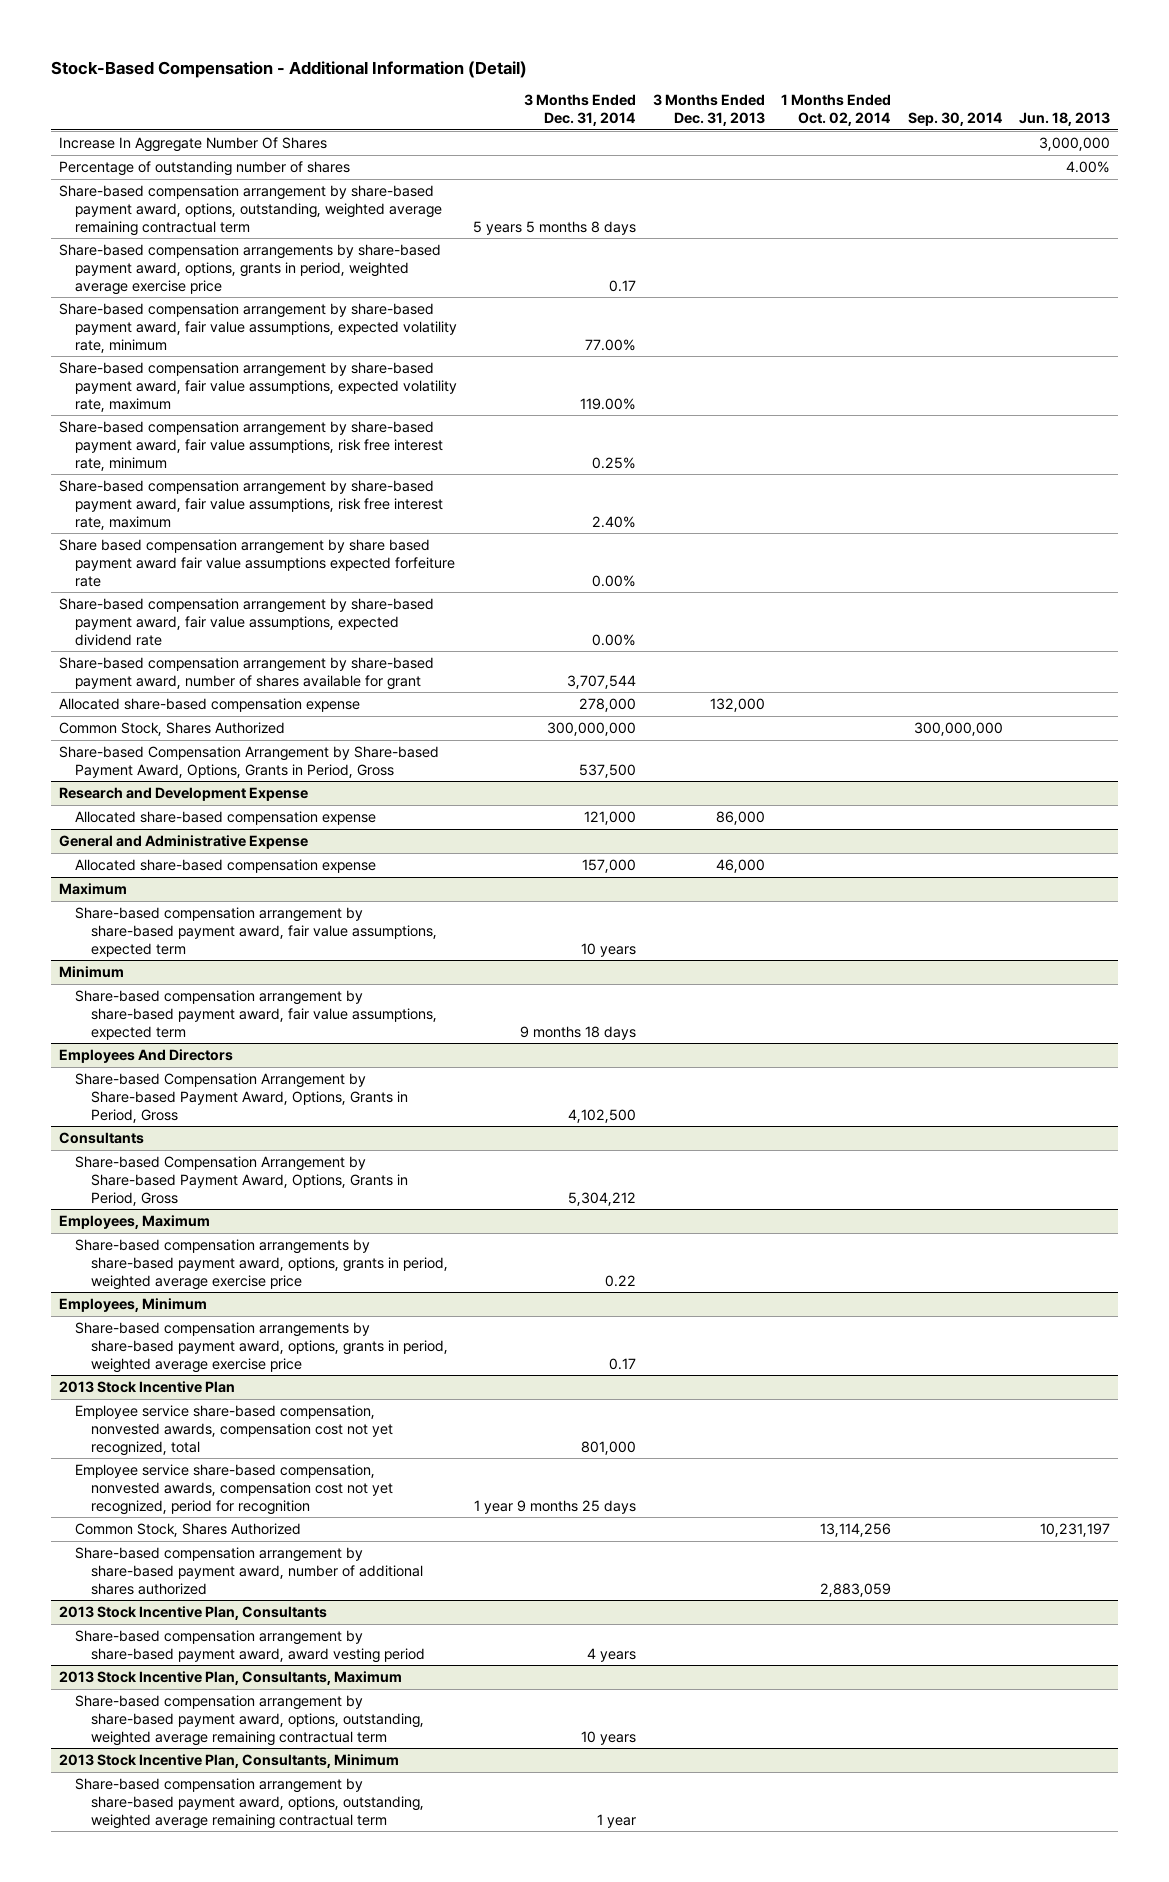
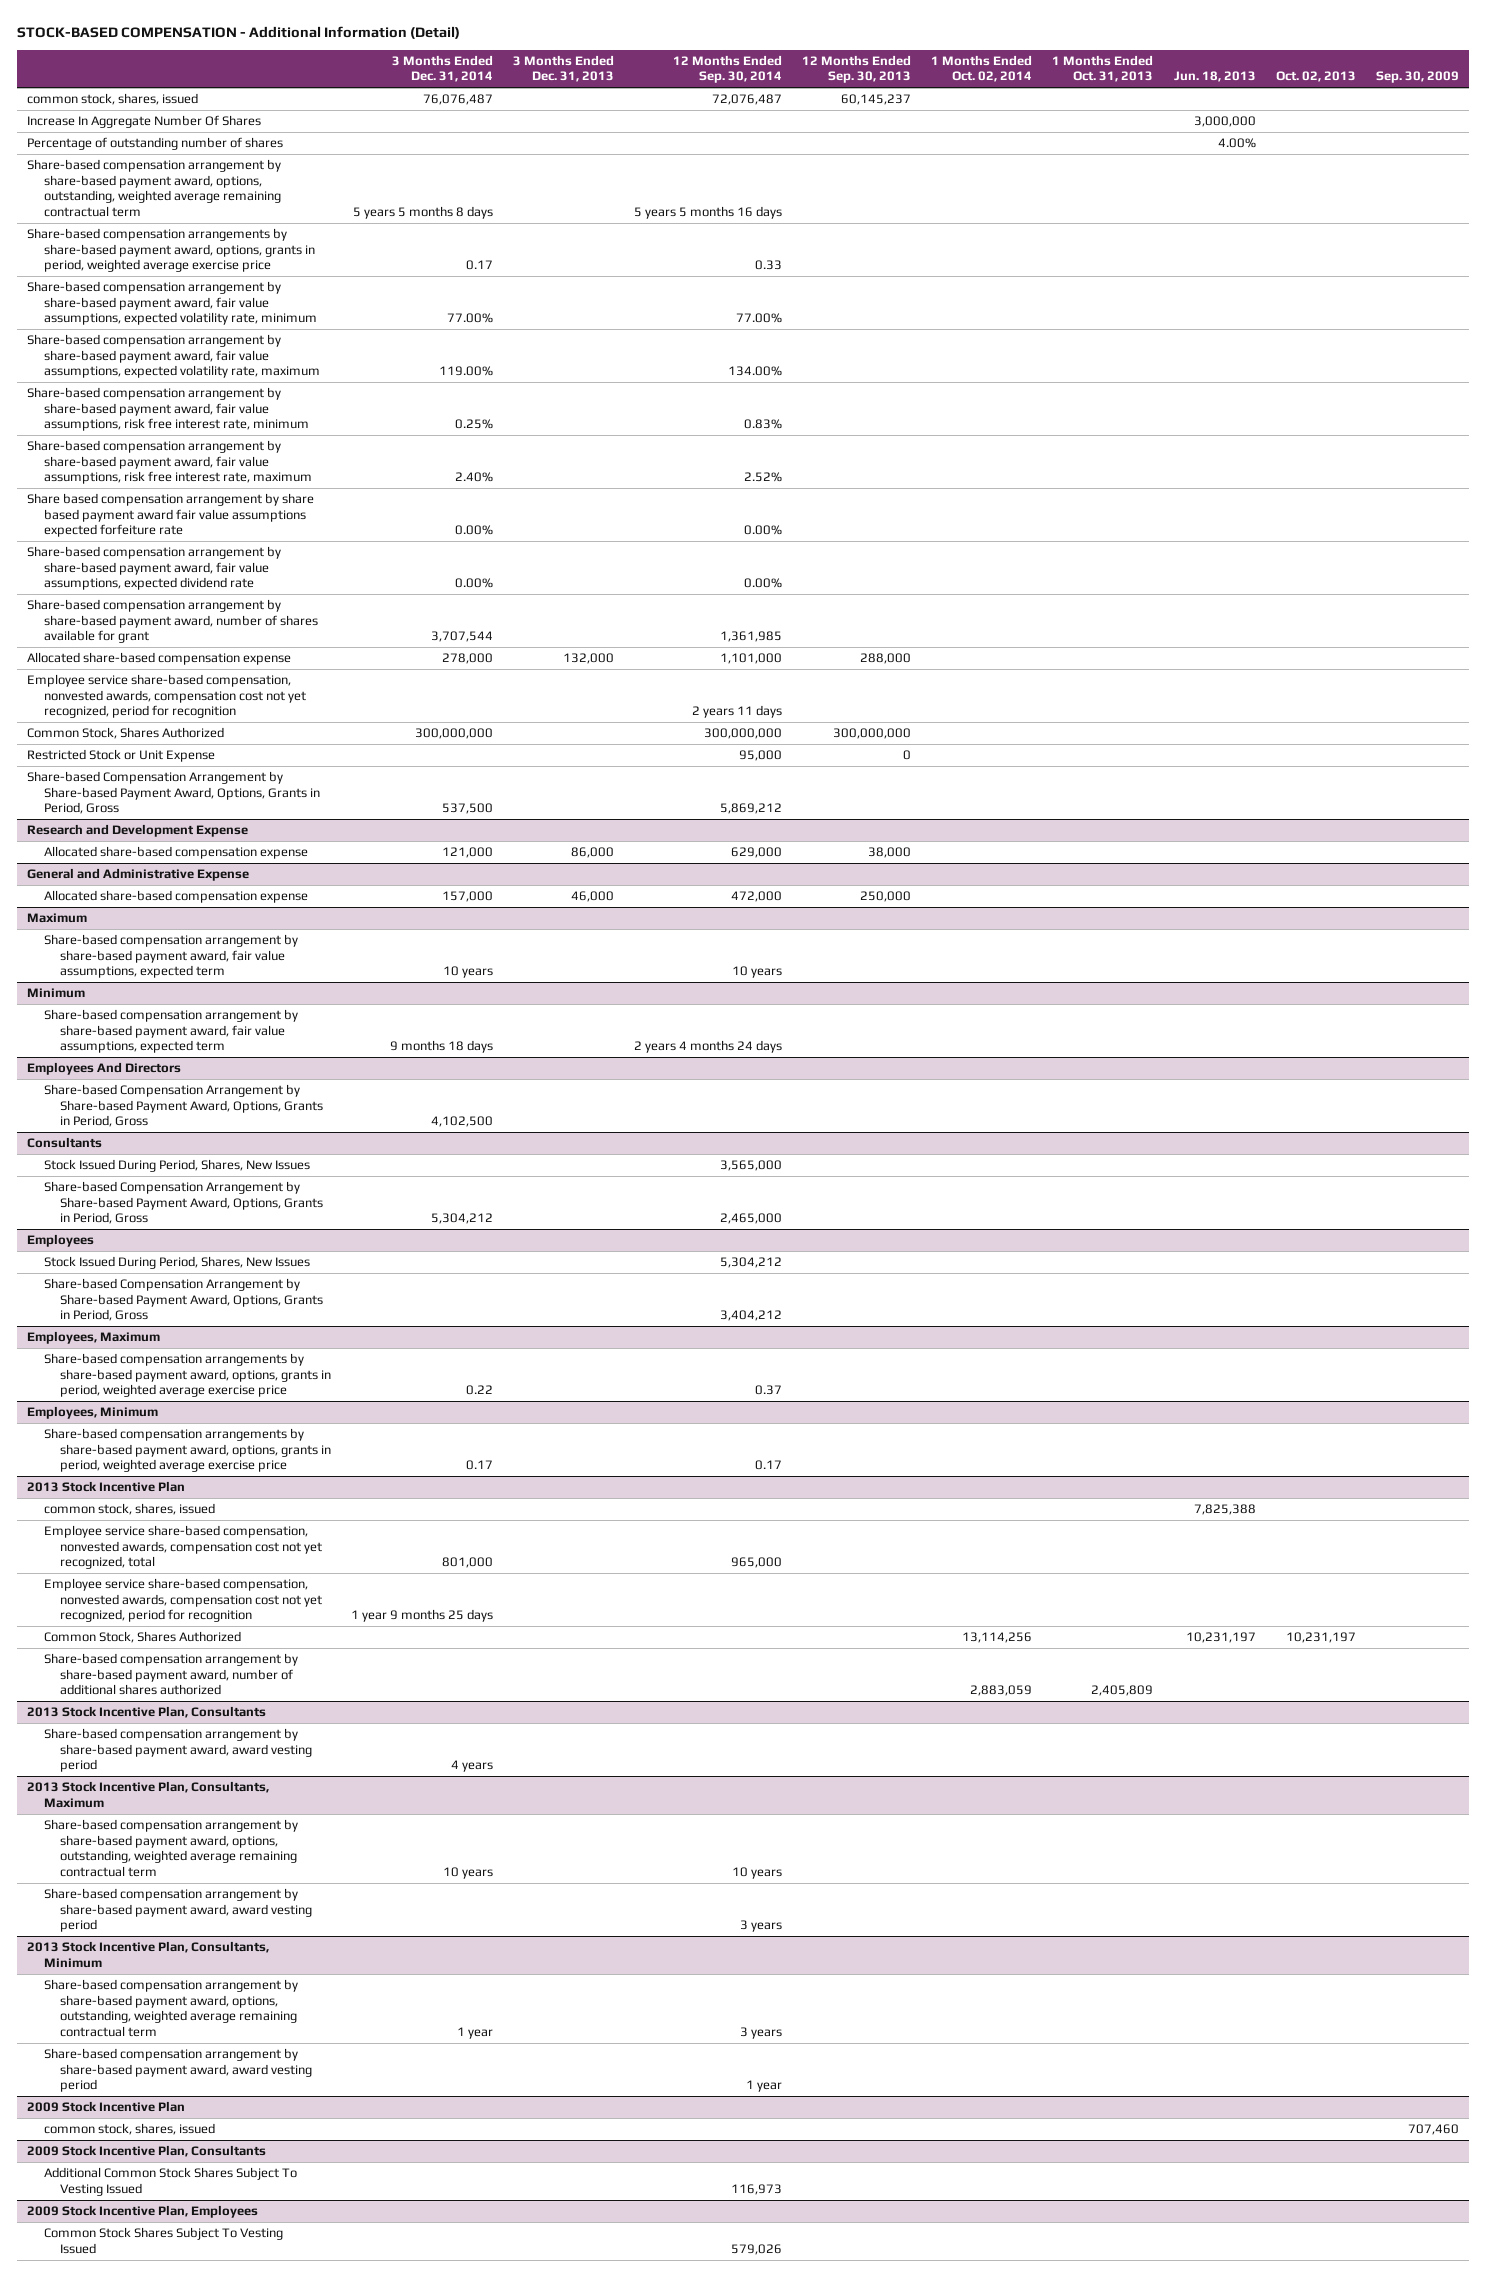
- Stock-Based Compensation - Additional Information (Detail)
+ STOCK-BASED COMPENSATION - Additional Information (Detail)
- | 3 Months Ended Dec. 31, 2014 | 3 Months Ended Dec. 31, 2013 | 1 Months Ended Oct. 02, 2014 | Sep. 30, 2014 | Jun. 18, 2013
+ | 3 Months Ended Dec. 31, 2014 | 3 Months Ended Dec. 31, 2013 | 12 Months Ended Sep. 30, 2014 | 12 Months Ended Sep. 30, 2013 | 1 Months Ended Oct. 02, 2014 | 1 Months Ended Oct. 31, 2013 | Jun. 18, 2013 | Oct. 02, 2013 | Sep. 30, 2009
+ common stock, shares, issued | 76,076,487 | | 72,076,487 | 60,145,237 | | | | |
+ Employee service share-based compensation, nonvested awards, compensation cost not yet recognized, period for recognition | | | 2 years 11 days | | | | | |
+ Restricted Stock or Unit Expense | | | 95,000 | 0 | | | | |
@ Consultants
+ Stock Issued During Period, Shares, New Issues | | | 3,565,000 | | | | | |
+ Employees
+ Stock Issued During Period, Shares, New Issues | | | 5,304,212 | | | | | |
+ Share-based Compensation Arrangement by Share-based Payment Award, Options, Grants in Period, Gross | | | 3,404,212 | | | | | |
@ 2013 Stock Incentive Plan
+ common stock, shares, issued | | | | | | | 7,825,388 | |
@ 2013 Stock Incentive Plan, Consultants, Maximum
+ Share-based compensation arrangement by share-based payment award, award vesting period | | | 3 years | | | | | |
@ 2013 Stock Incentive Plan, Consultants, Minimum
+ Share-based compensation arrangement by share-based payment award, award vesting period | | | 1 year | | | | | |
+ 2009 Stock Incentive Plan
+ common stock, shares, issued | | | | | | | | | 707,460
+ 2009 Stock Incentive Plan, Consultants
+ Additional Common Stock Shares Subject To Vesting Issued | | | 116,973 | | | | | |
+ 2009 Stock Incentive Plan, Employees
+ Common Stock Shares Subject To Vesting Issued | | | 579,026 | | | | | |

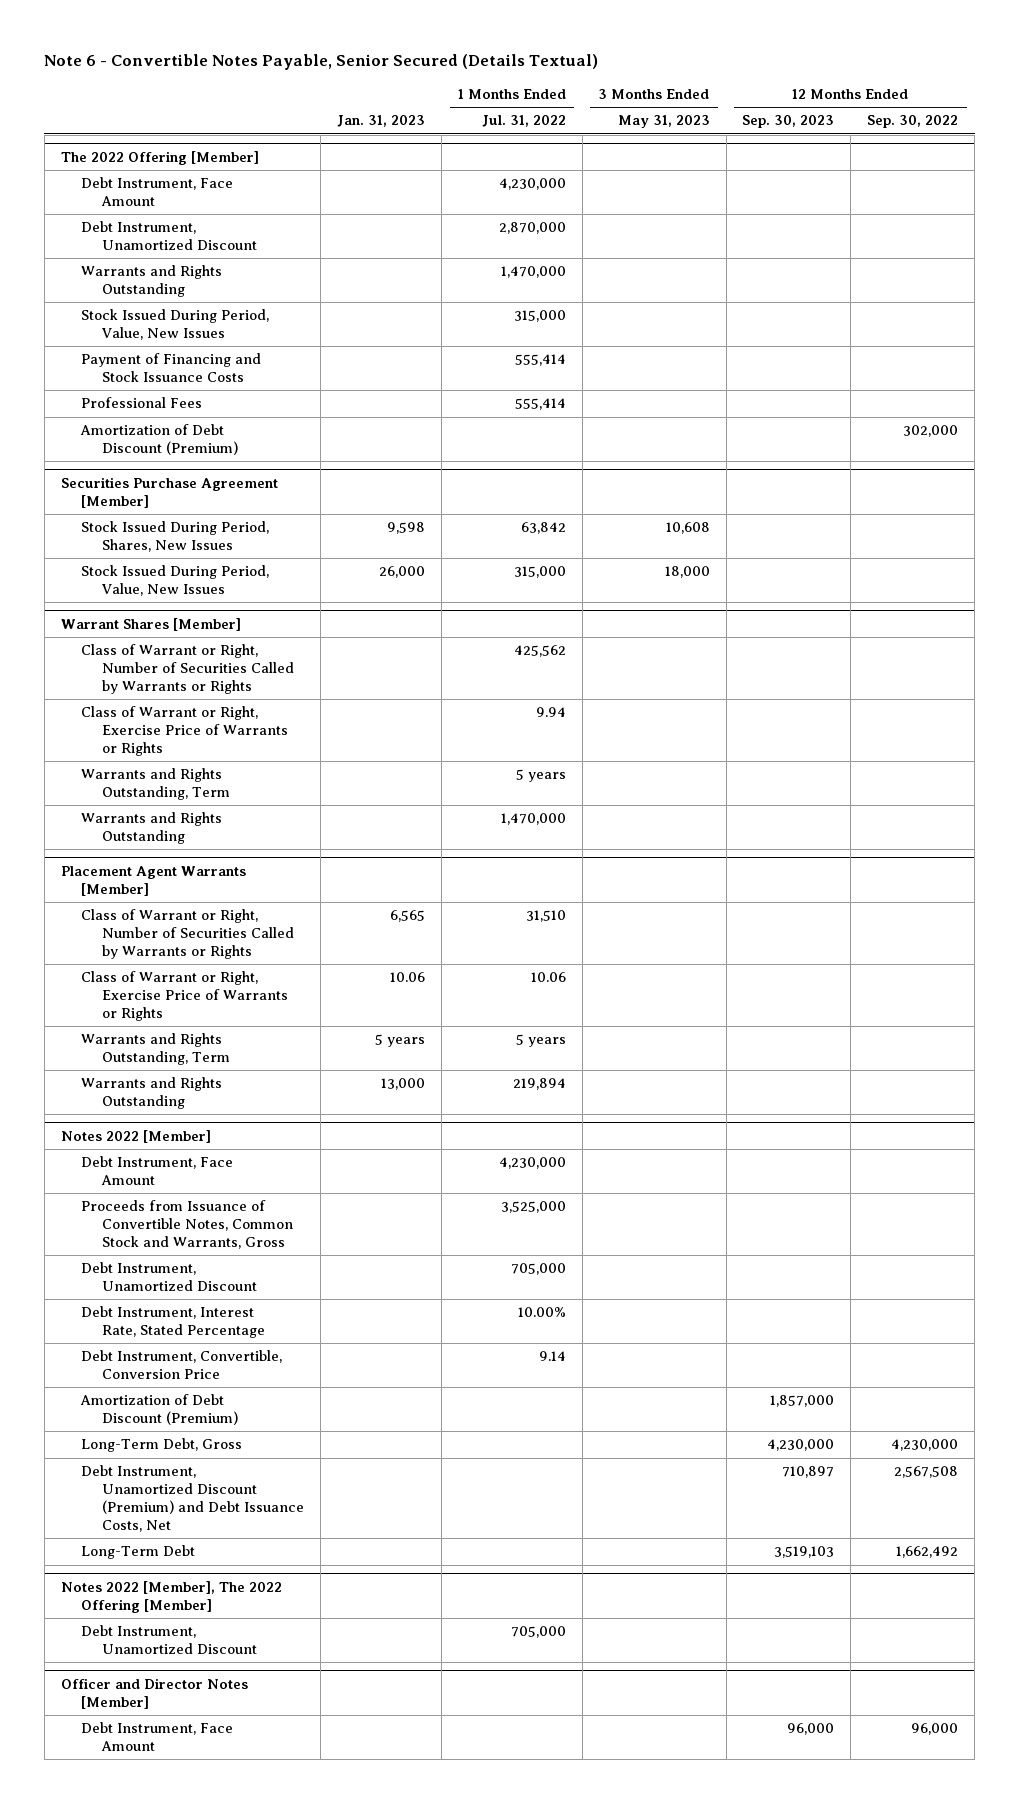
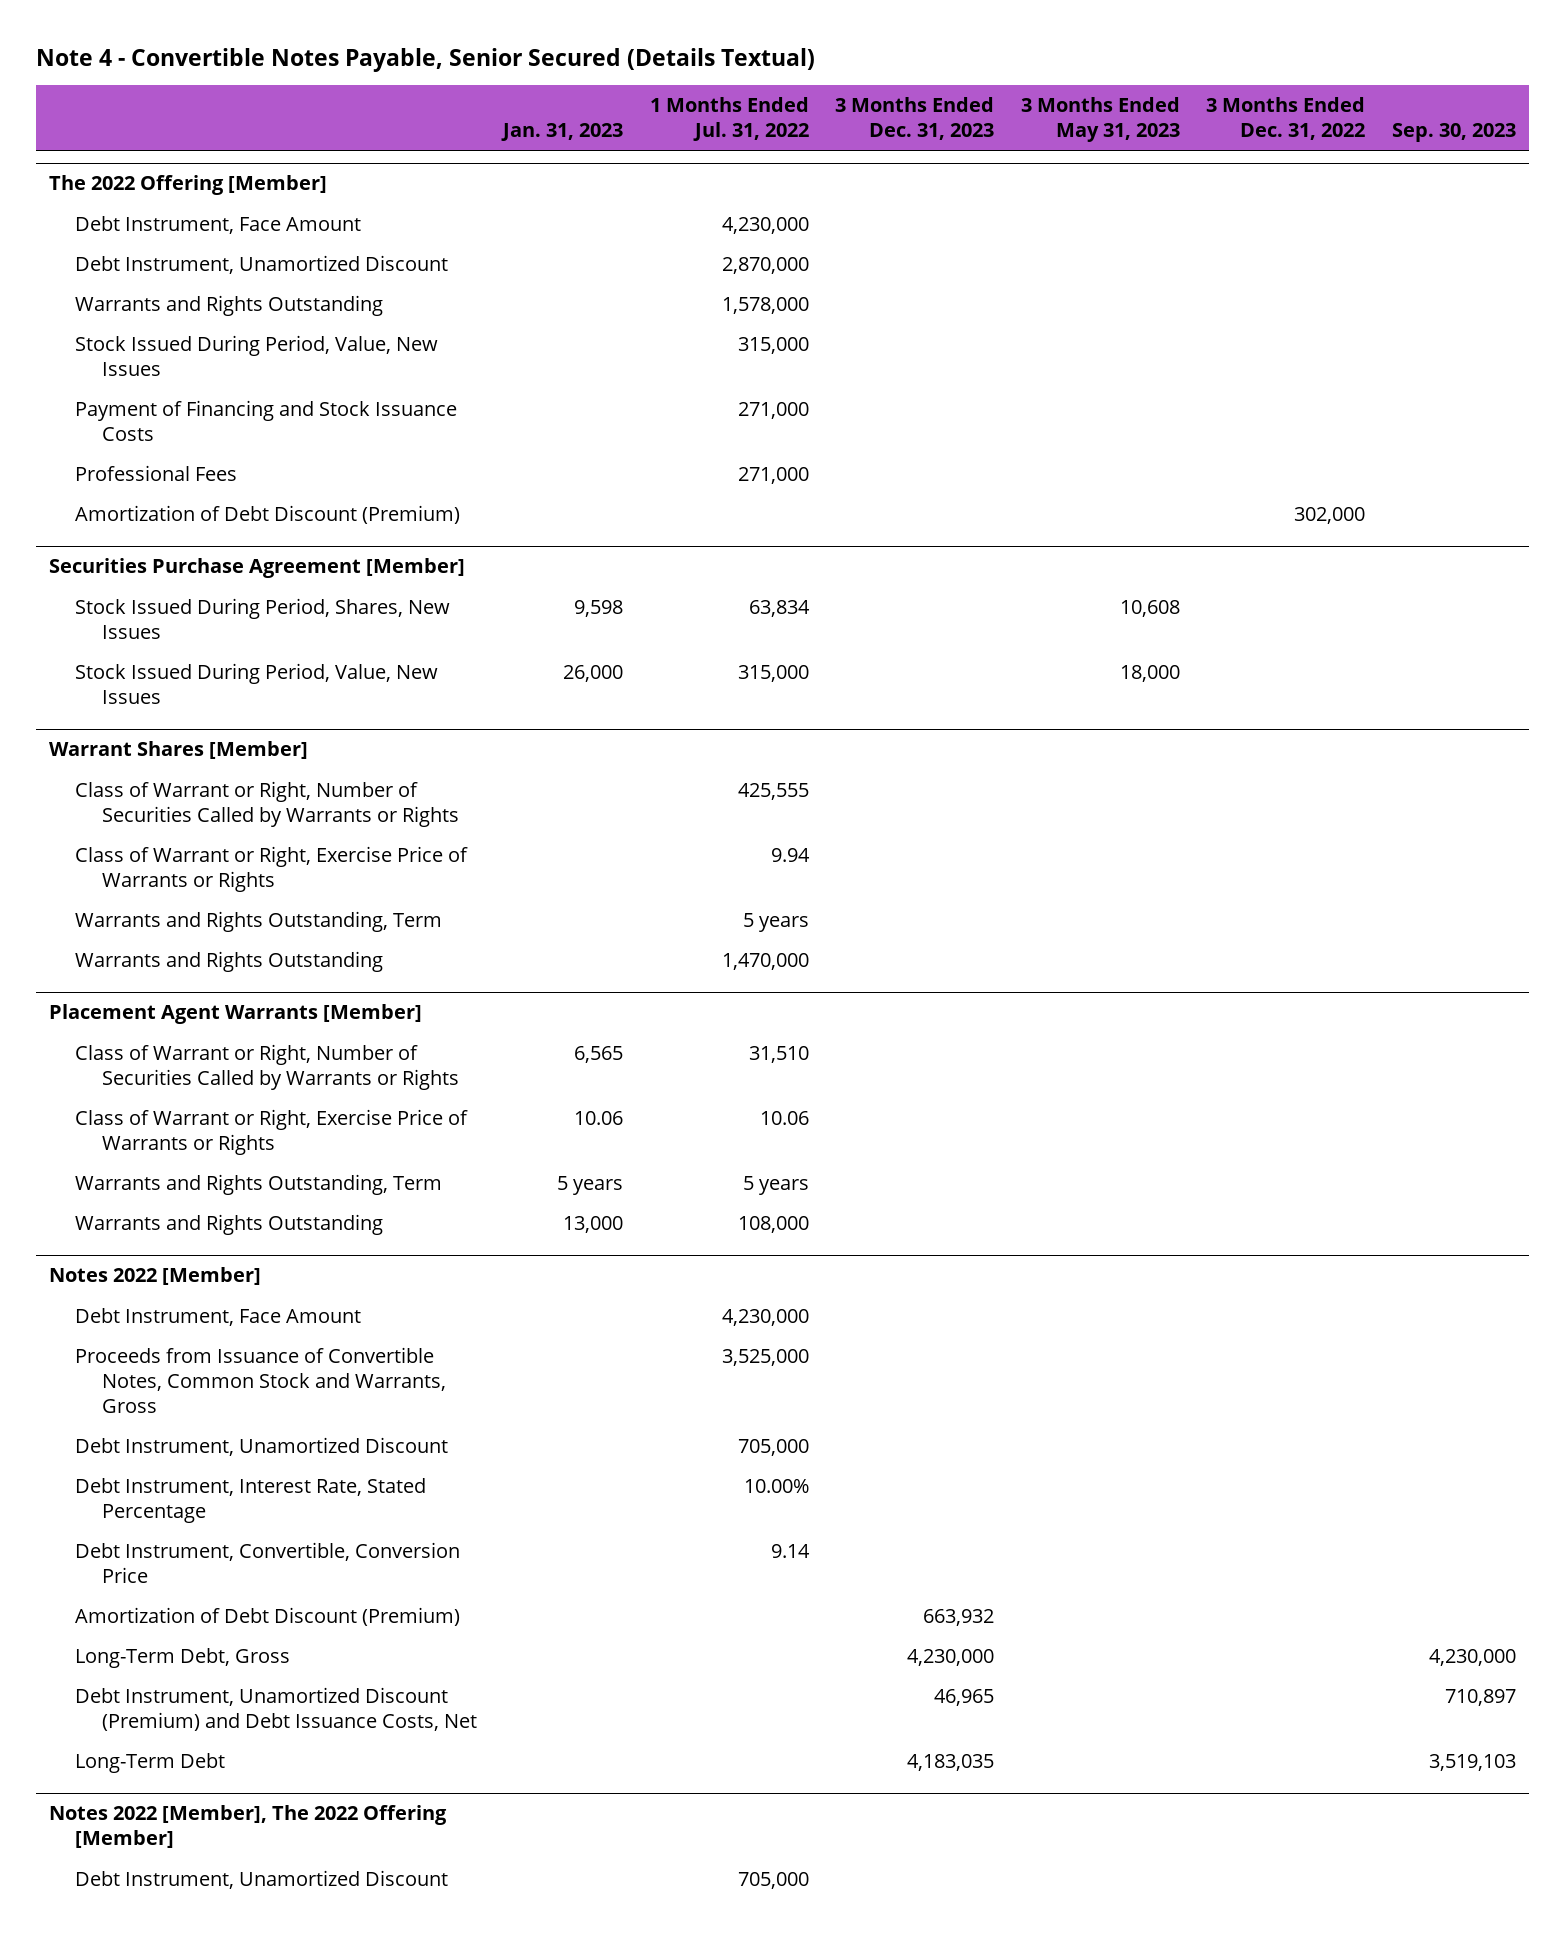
- Note 6 - Convertible Notes Payable, Senior Secured (Details Textual)
+ Note 4 - Convertible Notes Payable, Senior Secured (Details Textual)
- | Jan. 31, 2023 | 1 Months Ended Jul. 31, 2022 | 3 Months Ended May 31, 2023 | 12 Months Ended Sep. 30, 2023 | 12 Months Ended Sep. 30, 2022
+ | Jan. 31, 2023 | 1 Months Ended Jul. 31, 2022 | 3 Months Ended Dec. 31, 2023 | 3 Months Ended May 31, 2023 | 3 Months Ended Dec. 31, 2022 | Sep. 30, 2023
@ The 2022 Offering [Member]
- Warrants and Rights Outstanding | | 1,470,000 | | |
+ Warrants and Rights Outstanding | | 1,578,000 | | | |
- Payment of Financing and Stock Issuance Costs | | 555,414 | | |
- Professional Fees | | 555,414 | | |
+ Payment of Financing and Stock Issuance Costs | | 271,000 | | | |
+ Professional Fees | | 271,000 | | | |
@ Securities Purchase Agreement [Member]
- Stock Issued During Period, Shares, New Issues | 9,598 | 63,842 | 10,608 | |
+ Stock Issued During Period, Shares, New Issues | 9,598 | 63,834 | | 10,608 | |
@ Warrant Shares [Member]
- Class of Warrant or Right, Number of Securities Called by Warrants or Rights | | 425,562 | | |
+ Class of Warrant or Right, Number of Securities Called by Warrants or Rights | | 425,555 | | | |
@ Placement Agent Warrants [Member]
- Warrants and Rights Outstanding | 13,000 | 219,894 | | |
+ Warrants and Rights Outstanding | 13,000 | 108,000 | | | |
- Officer and Director Notes [Member]
- Debt Instrument, Face Amount | | | | 96,000 | 96,000

